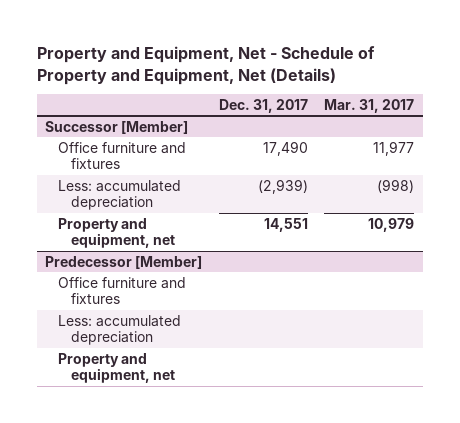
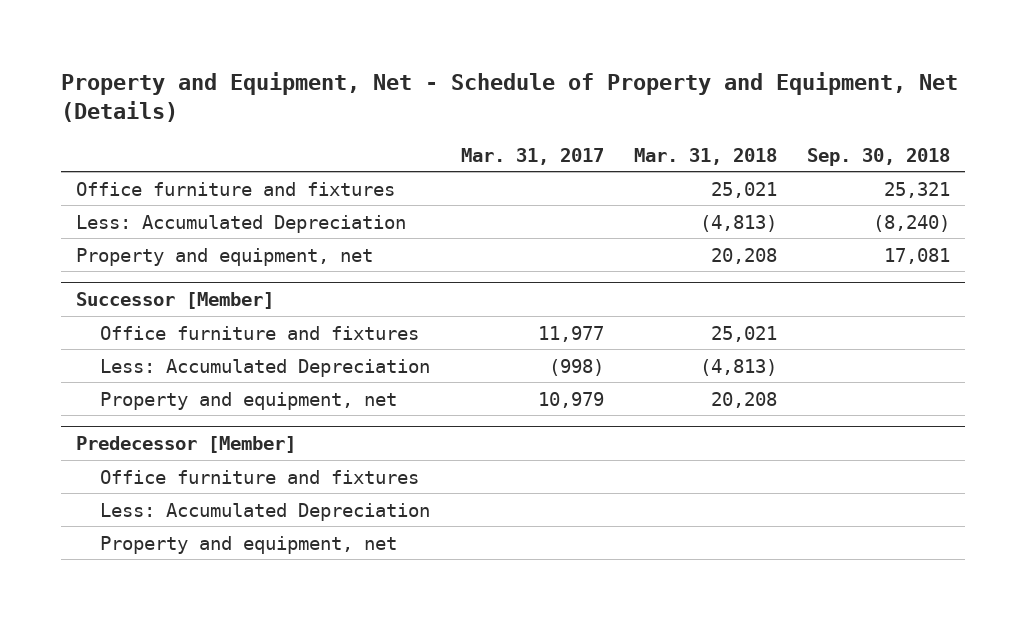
- | Dec. 31, 2017 | Mar. 31, 2017
+ | Mar. 31, 2017 | Mar. 31, 2018 | Sep. 30, 2018
+ Office furniture and fixtures | | 25,021 | 25,321
+ Less: Accumulated Depreciation | | (4,813) | (8,240)
+ Property and equipment, net | | 20,208 | 17,081
@ Successor [Member]
- Less: accumulated depreciation | (2,939) | (998)
+ Less: Accumulated Depreciation | (998) | (4,813) |
@ Predecessor [Member]
- Less: accumulated depreciation
+ Less: Accumulated Depreciation

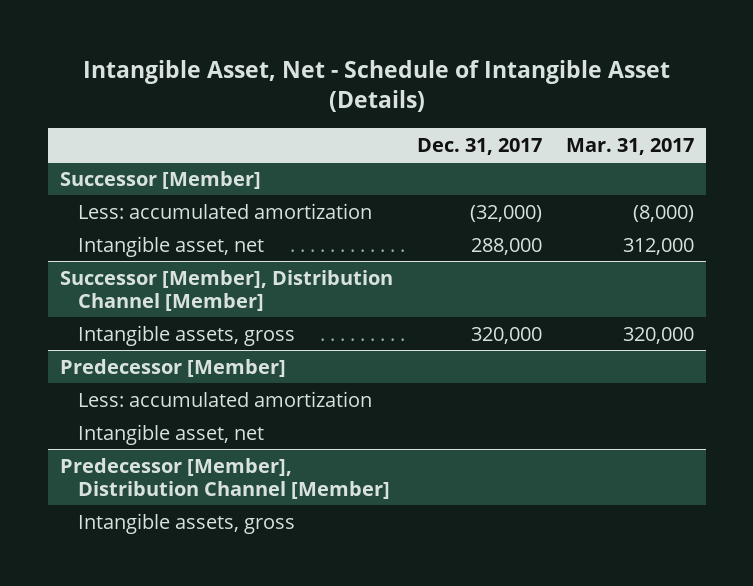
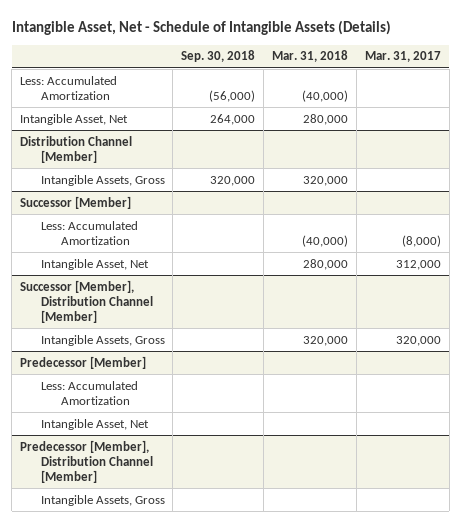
- Intangible Asset, Net - Schedule of Intangible Asset (Details)
+ Intangible Asset, Net - Schedule of Intangible Assets (Details)
- | Dec. 31, 2017 | Mar. 31, 2017
+ | Sep. 30, 2018 | Mar. 31, 2018 | Mar. 31, 2017
+ Less: Accumulated Amortization | (56,000) | (40,000) |
+ Intangible Asset, Net | 264,000 | 280,000 |
+ Distribution Channel [Member]
+ Intangible Assets, Gross | 320,000 | 320,000 |
@ Successor [Member]
- Less: accumulated amortization | (32,000) | (8,000)
- Intangible asset, net | 288,000 | 312,000
+ Less: Accumulated Amortization | | (40,000) | (8,000)
+ Intangible Asset, Net | | 280,000 | 312,000
@ Successor [Member], Distribution Channel [Member]
- Intangible assets, gross | 320,000 | 320,000
+ Intangible Assets, Gross | | 320,000 | 320,000
@ Predecessor [Member]
- Less: accumulated amortization
- Intangible asset, net
+ Less: Accumulated Amortization
+ Intangible Asset, Net
@ Predecessor [Member], Distribution Channel [Member]
- Intangible assets, gross
+ Intangible Assets, Gross

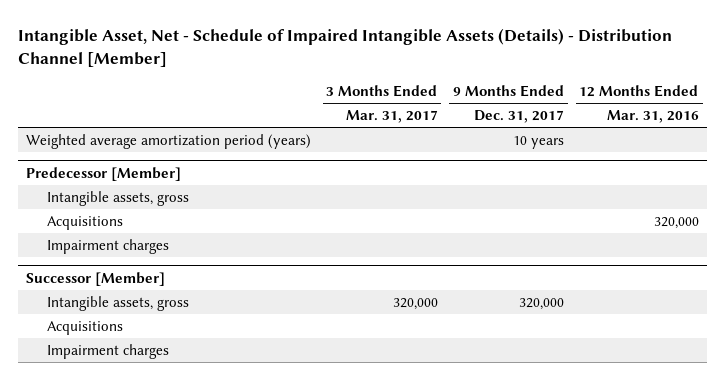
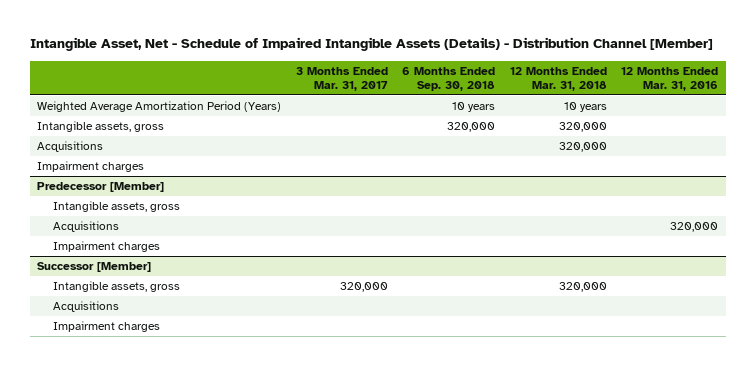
- | 3 Months Ended Mar. 31, 2017 | 9 Months Ended Dec. 31, 2017 | 12 Months Ended Mar. 31, 2016
+ | 3 Months Ended Mar. 31, 2017 | 6 Months Ended Sep. 30, 2018 | 12 Months Ended Mar. 31, 2018 | 12 Months Ended Mar. 31, 2016
- Weighted average amortization period (years) | | 10 years |
+ Weighted Average Amortization Period (Years) | | 10 years | 10 years |
+ Intangible assets, gross | | 320,000 | 320,000 |
+ Acquisitions | | | 320,000 |
+ Impairment charges

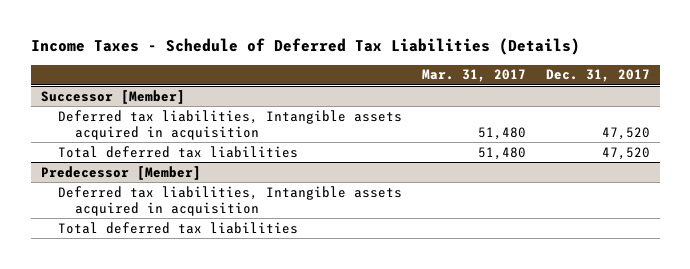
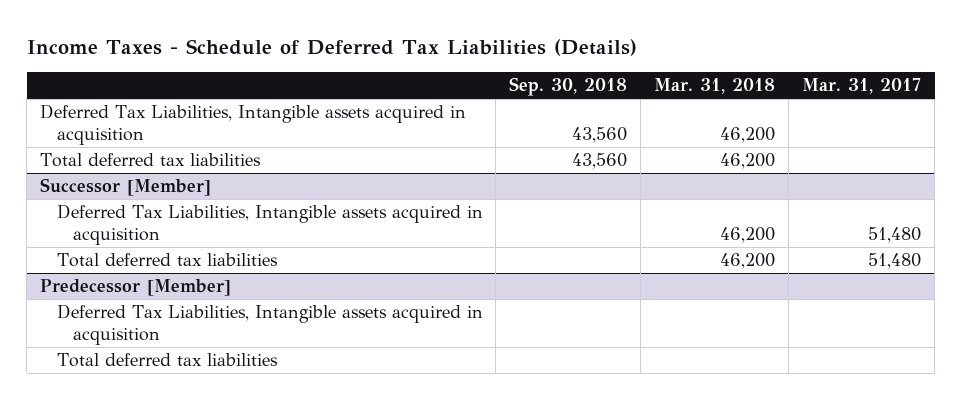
- | Mar. 31, 2017 | Dec. 31, 2017
+ | Sep. 30, 2018 | Mar. 31, 2018 | Mar. 31, 2017
+ Deferred Tax Liabilities, Intangible assets acquired in acquisition | 43,560 | 46,200 |
+ Total deferred tax liabilities | 43,560 | 46,200 |
@ Successor [Member]
- Deferred tax liabilities, Intangible assets acquired in acquisition | 51,480 | 47,520
+ Deferred Tax Liabilities, Intangible assets acquired in acquisition | | 46,200 | 51,480
@ Predecessor [Member]
- Deferred tax liabilities, Intangible assets acquired in acquisition
+ Deferred Tax Liabilities, Intangible assets acquired in acquisition

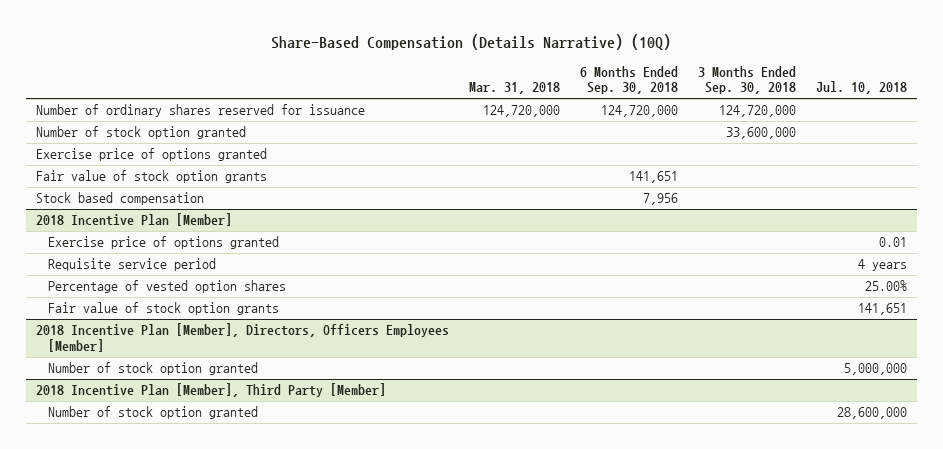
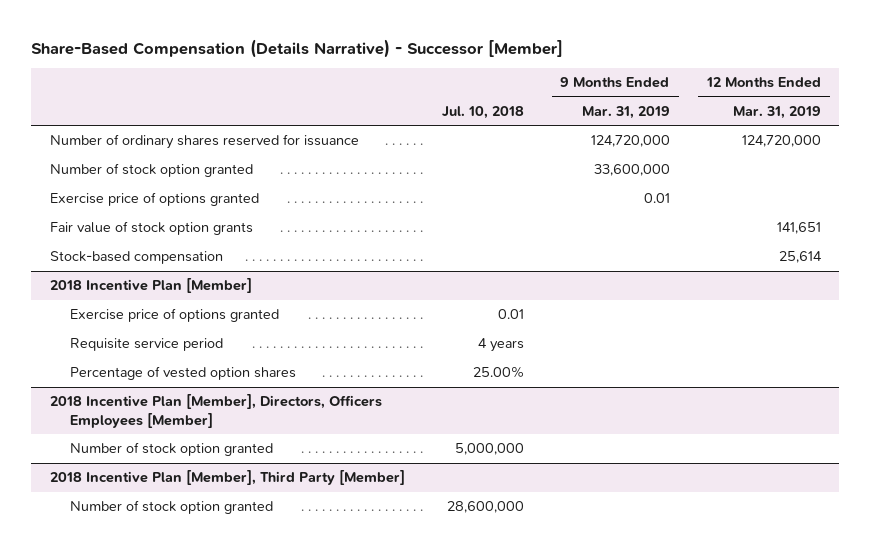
- Share-Based Compensation (Details Narrative) (10Q)
+ Share-Based Compensation (Details Narrative) - Successor [Member]
- | Mar. 31, 2018 | 6 Months Ended Sep. 30, 2018 | 3 Months Ended Sep. 30, 2018 | Jul. 10, 2018
+ | Jul. 10, 2018 | 9 Months Ended Mar. 31, 2019 | 12 Months Ended Mar. 31, 2019
- Stock based compensation | | 7,956 | |
+ Stock-based compensation | | | 25,614
@ 2018 Incentive Plan [Member]
- Fair value of stock option grants | | | | 141,651

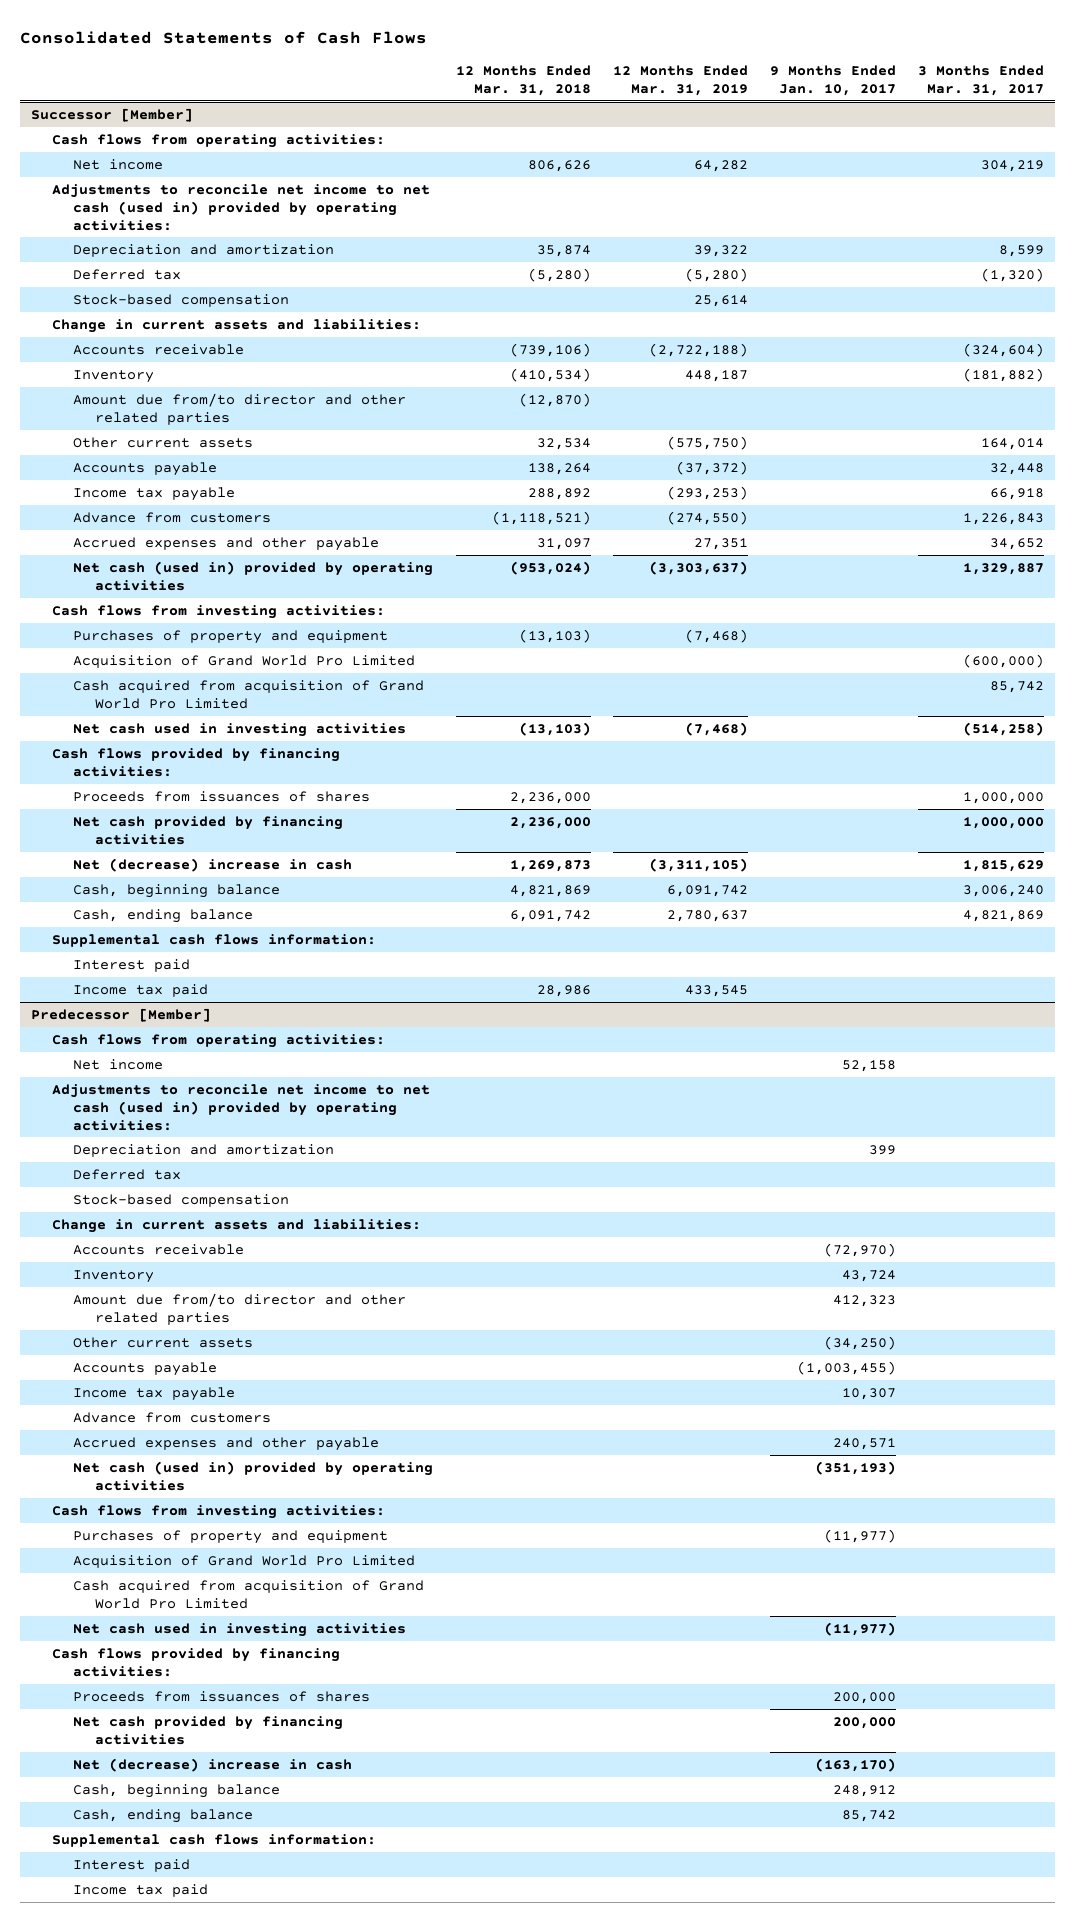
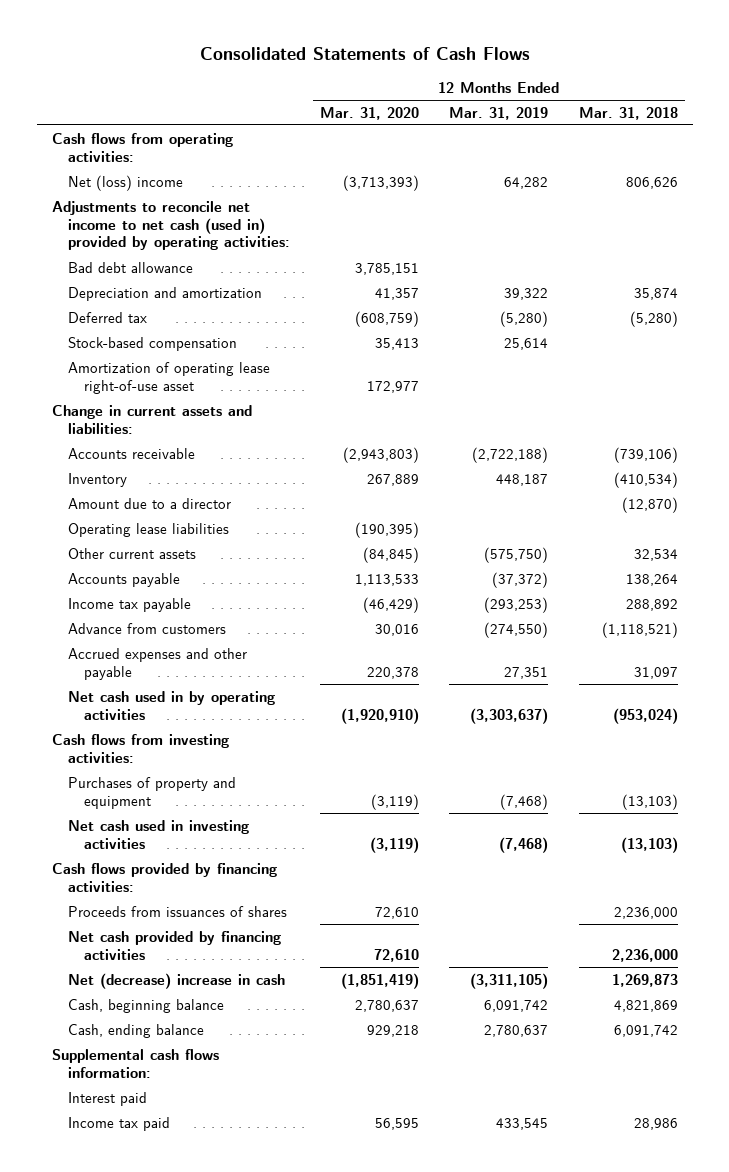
- | 12 Months Ended Mar. 31, 2018 | 12 Months Ended Mar. 31, 2019 | 9 Months Ended Jan. 10, 2017 | 3 Months Ended Mar. 31, 2017
+ | 12 Months Ended Mar. 31, 2020 | 12 Months Ended Mar. 31, 2019 | 12 Months Ended Mar. 31, 2018
- Successor [Member]
- Net income | 806,626 | 64,282 | | 304,219
+ Net (loss) income | (3,713,393) | 64,282 | 806,626
+ Bad debt allowance | 3,785,151 | |
+ Amortization of operating lease right-of-use asset | 172,977 | |
- Amount due from/to director and other related parties | (12,870) | | |
+ Amount due to a director | | | (12,870)
+ Operating lease liabilities | (190,395) | |
- Net cash (used in) provided by operating activities | (953,024) | (3,303,637) | | 1,329,887
+ Net cash used in by operating activities | (1,920,910) | (3,303,637) | (953,024)
- Acquisition of Grand World Pro Limited | | | | (600,000)
- Cash acquired from acquisition of Grand World Pro Limited | | | | 85,742
- Predecessor [Member]
- Cash flows from operating activities:
- Net income | | | 52,158 |
- Adjustments to reconcile net income to net cash (used in) provided by operating activities:
- Depreciation and amortization | | | 399 |
- Deferred tax
- Stock-based compensation
- Change in current assets and liabilities:
- Accounts receivable | | | (72,970) |
- Inventory | | | 43,724 |
- Amount due from/to director and other related parties | | | 412,323 |
- Other current assets | | | (34,250) |
- Accounts payable | | | (1,003,455) |
- Income tax payable | | | 10,307 |
- Advance from customers
- Accrued expenses and other payable | | | 240,571 |
- Net cash (used in) provided by operating activities | | | (351,193) |
- Cash flows from investing activities:
- Purchases of property and equipment | | | (11,977) |
- Acquisition of Grand World Pro Limited
- Cash acquired from acquisition of Grand World Pro Limited
- Net cash used in investing activities | | | (11,977) |
- Cash flows provided by financing activities:
- Proceeds from issuances of shares | | | 200,000 |
- Net cash provided by financing activities | | | 200,000 |
- Net (decrease) increase in cash | | | (163,170) |
- Cash, beginning balance | | | 248,912 |
- Cash, ending balance | | | 85,742 |
- Supplemental cash flows information:
- Interest paid
- Income tax paid

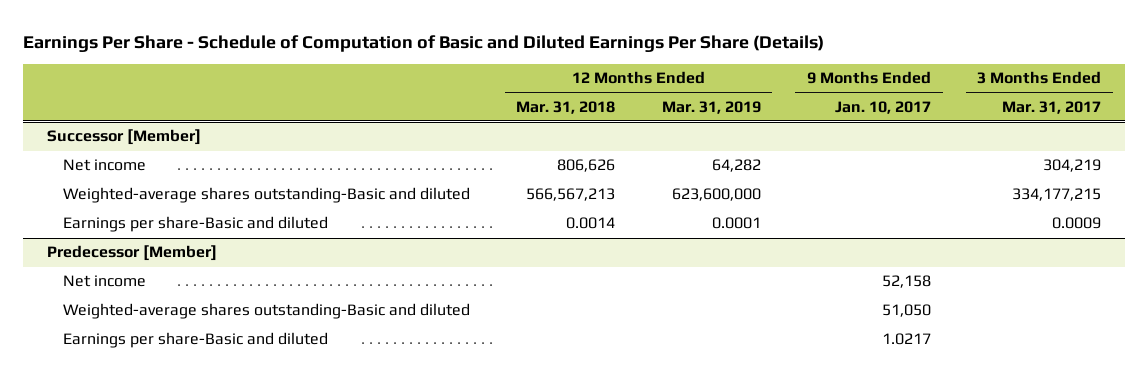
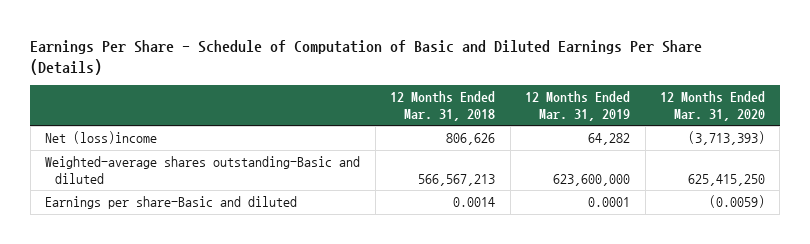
- | 12 Months Ended Mar. 31, 2018 | 12 Months Ended Mar. 31, 2019 | 9 Months Ended Jan. 10, 2017 | 3 Months Ended Mar. 31, 2017
+ | 12 Months Ended Mar. 31, 2018 | 12 Months Ended Mar. 31, 2019 | 12 Months Ended Mar. 31, 2020
- Successor [Member]
- Net income | 806,626 | 64,282 | | 304,219
+ Net (loss)income | 806,626 | 64,282 | (3,713,393)
- Predecessor [Member]
- Net income | | | 52,158 |
- Weighted-average shares outstanding-Basic and diluted | | | 51,050 |
- Earnings per share-Basic and diluted | | | 1.0217 |

